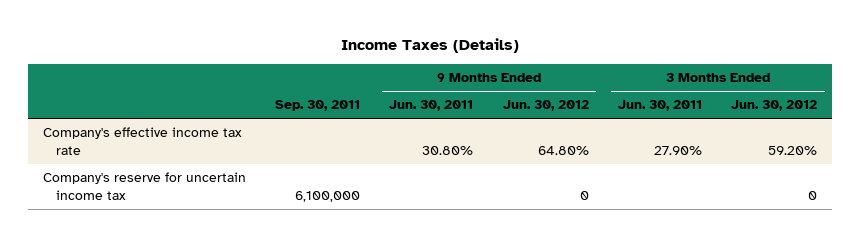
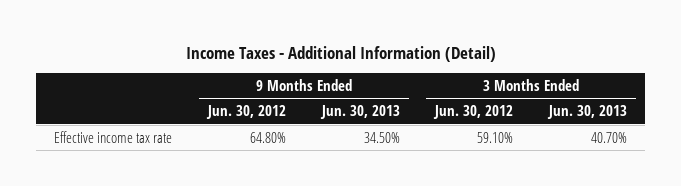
- Income Taxes (Details)
+ Income Taxes - Additional Information (Detail)
- | Sep. 30, 2011 | 9 Months Ended Jun. 30, 2011 | 9 Months Ended Jun. 30, 2012 | 3 Months Ended Jun. 30, 2011 | 3 Months Ended Jun. 30, 2012
+ | 9 Months Ended Jun. 30, 2012 | 9 Months Ended Jun. 30, 2013 | 3 Months Ended Jun. 30, 2012 | 3 Months Ended Jun. 30, 2013
- Company's effective income tax rate | | 30.80% | 64.80% | 27.90% | 59.20%
- Company's reserve for uncertain income tax | 6,100,000 | | 0 | | 0
+ Effective income tax rate | 64.80% | 34.50% | 59.10% | 40.70%

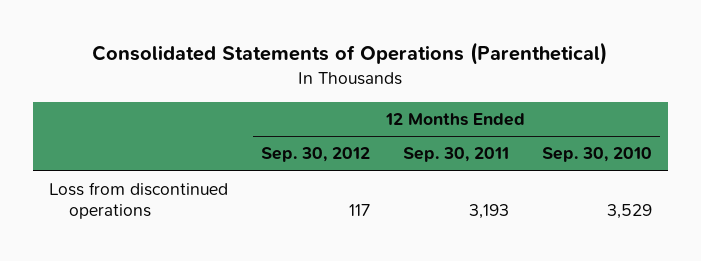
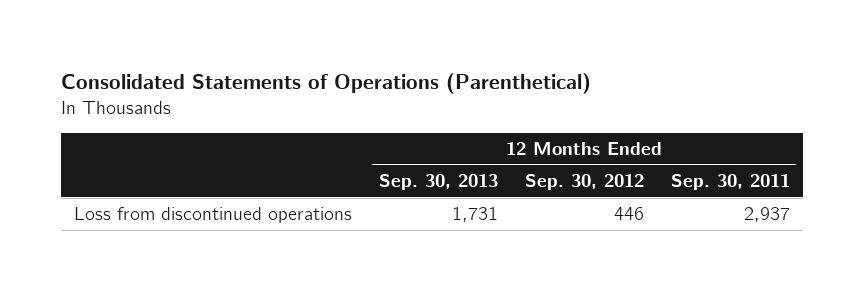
- | 12 Months Ended Sep. 30, 2012 | 12 Months Ended Sep. 30, 2011 | 12 Months Ended Sep. 30, 2010
+ | 12 Months Ended Sep. 30, 2013 | 12 Months Ended Sep. 30, 2012 | 12 Months Ended Sep. 30, 2011
- Loss from discontinued operations | 117 | 3,193 | 3,529
+ Loss from discontinued operations | 1,731 | 446 | 2,937

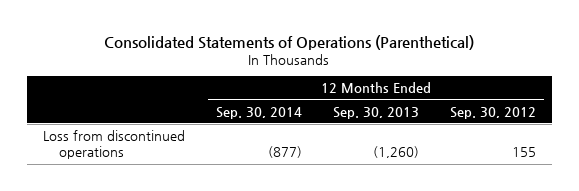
- | 12 Months Ended Sep. 30, 2013 | 12 Months Ended Sep. 30, 2012 | 12 Months Ended Sep. 30, 2011
+ | 12 Months Ended Sep. 30, 2014 | 12 Months Ended Sep. 30, 2013 | 12 Months Ended Sep. 30, 2012
- Loss from discontinued operations | 1,731 | 446 | 2,937
+ Loss from discontinued operations | (877) | (1,260) | 155

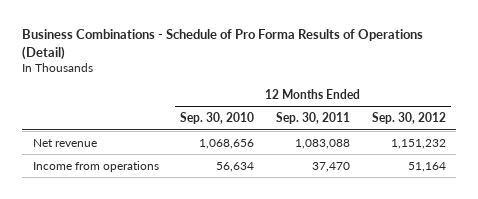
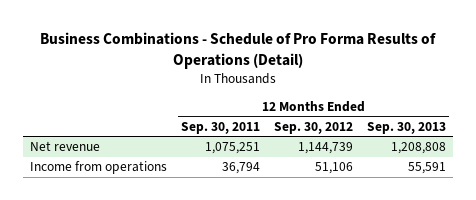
- | 12 Months Ended Sep. 30, 2010 | 12 Months Ended Sep. 30, 2011 | 12 Months Ended Sep. 30, 2012
+ | 12 Months Ended Sep. 30, 2011 | 12 Months Ended Sep. 30, 2012 | 12 Months Ended Sep. 30, 2013
- Net revenue | 1,068,656 | 1,083,088 | 1,151,232
- Income from operations | 56,634 | 37,470 | 51,164
+ Net revenue | 1,075,251 | 1,144,739 | 1,208,808
+ Income from operations | 36,794 | 51,106 | 55,591

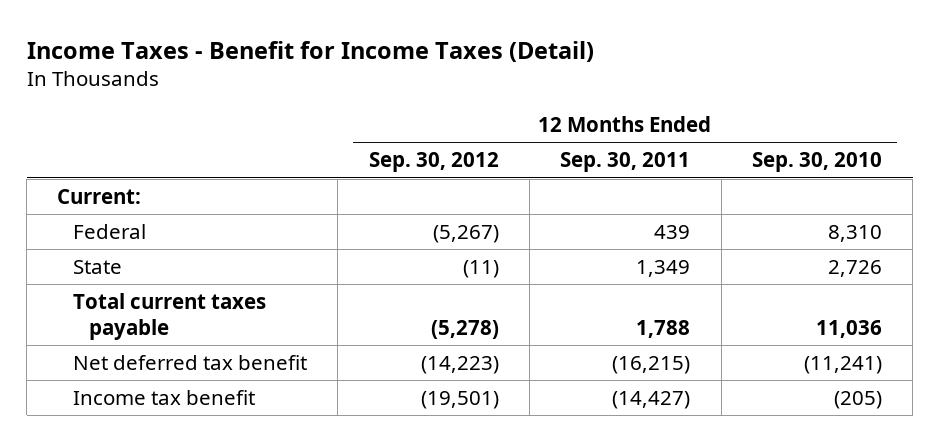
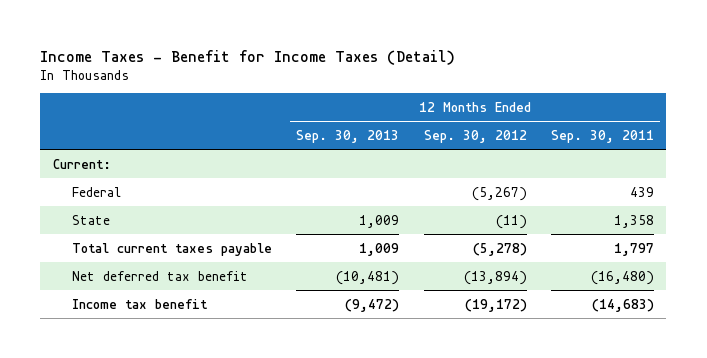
- | 12 Months Ended Sep. 30, 2012 | 12 Months Ended Sep. 30, 2011 | 12 Months Ended Sep. 30, 2010
+ | 12 Months Ended Sep. 30, 2013 | 12 Months Ended Sep. 30, 2012 | 12 Months Ended Sep. 30, 2011
- State | (11) | 1,349 | 2,726
- Total current taxes payable | (5,278) | 1,788 | 11,036
- Net deferred tax benefit | (14,223) | (16,215) | (11,241)
- Income tax benefit | (19,501) | (14,427) | (205)
+ State | 1,009 | (11) | 1,358
+ Total current taxes payable | 1,009 | (5,278) | 1,797
+ Net deferred tax benefit | (10,481) | (13,894) | (16,480)
+ Income tax benefit | (9,472) | (19,172) | (14,683)

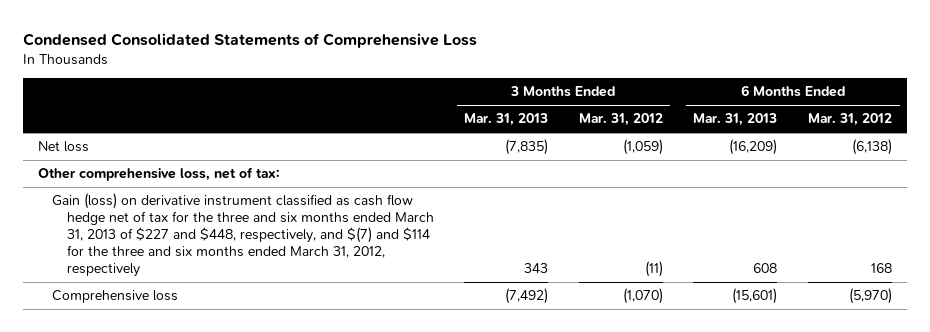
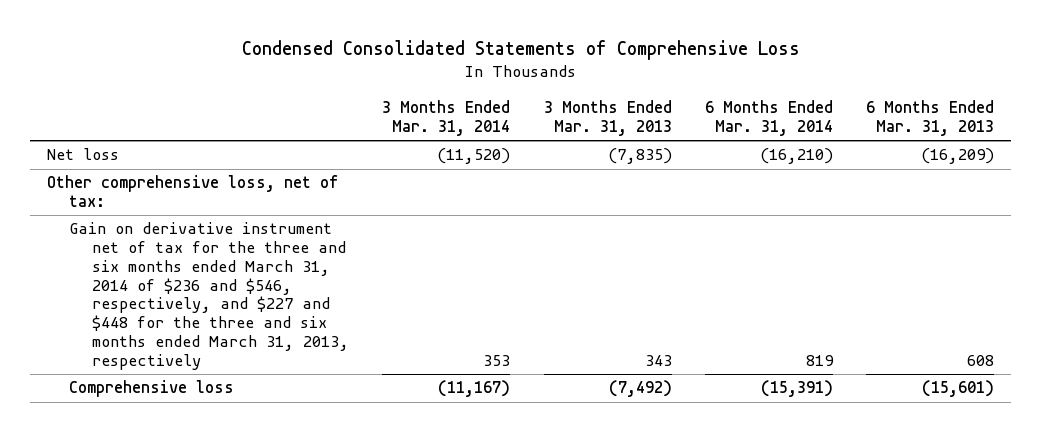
- | 3 Months Ended Mar. 31, 2013 | 3 Months Ended Mar. 31, 2012 | 6 Months Ended Mar. 31, 2013 | 6 Months Ended Mar. 31, 2012
+ | 3 Months Ended Mar. 31, 2014 | 3 Months Ended Mar. 31, 2013 | 6 Months Ended Mar. 31, 2014 | 6 Months Ended Mar. 31, 2013
- Gain (loss) on derivative instrument classified as cash flow hedge net of tax for the three and six months ended March 31, 2013 of $227 and $448, respectively, and $(7) and $114 for the three and six months ended March 31, 2012, respectively | 343 | (11) | 608 | 168
+ Gain on derivative instrument net of tax for the three and six months ended March 31, 2014 of $236 and $546, respectively, and $227 and $448 for the three and six months ended March 31, 2013, respectively | 353 | 343 | 819 | 608

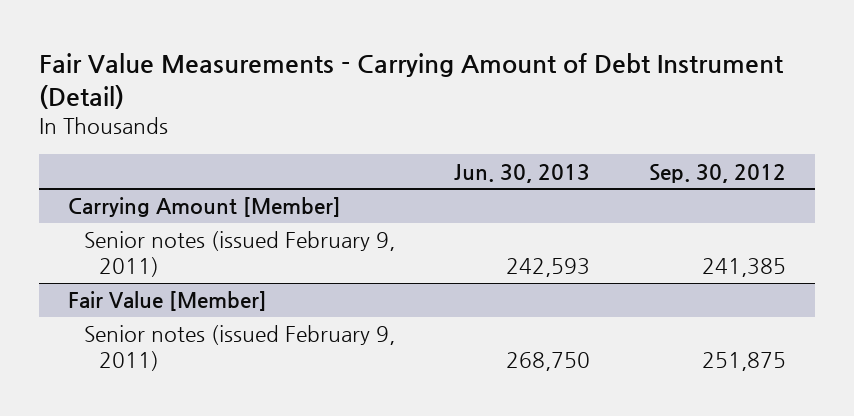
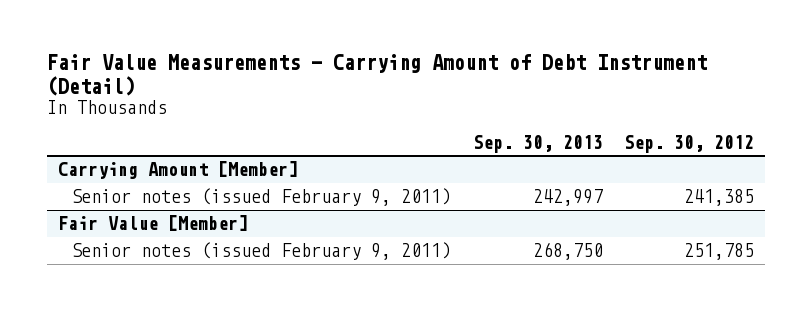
- | Jun. 30, 2013 | Sep. 30, 2012
+ | Sep. 30, 2013 | Sep. 30, 2012
@ Fair Value [Member]
- Senior notes (issued February 9, 2011) | 268,750 | 251,875
+ Senior notes (issued February 9, 2011) | 268,750 | 251,785

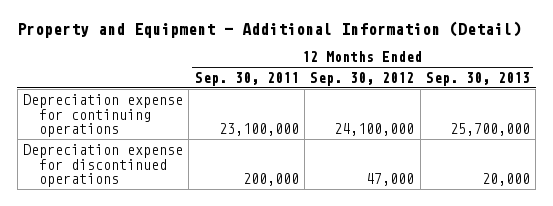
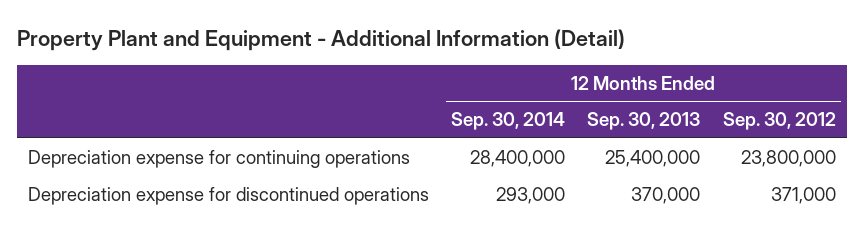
- Property and Equipment - Additional Information (Detail)
+ Property Plant and Equipment - Additional Information (Detail)
- | 12 Months Ended Sep. 30, 2011 | 12 Months Ended Sep. 30, 2012 | 12 Months Ended Sep. 30, 2013
+ | 12 Months Ended Sep. 30, 2014 | 12 Months Ended Sep. 30, 2013 | 12 Months Ended Sep. 30, 2012
- Depreciation expense for continuing operations | 23,100,000 | 24,100,000 | 25,700,000
- Depreciation expense for discontinued operations | 200,000 | 47,000 | 20,000
+ Depreciation expense for continuing operations | 28,400,000 | 25,400,000 | 23,800,000
+ Depreciation expense for discontinued operations | 293,000 | 370,000 | 371,000

